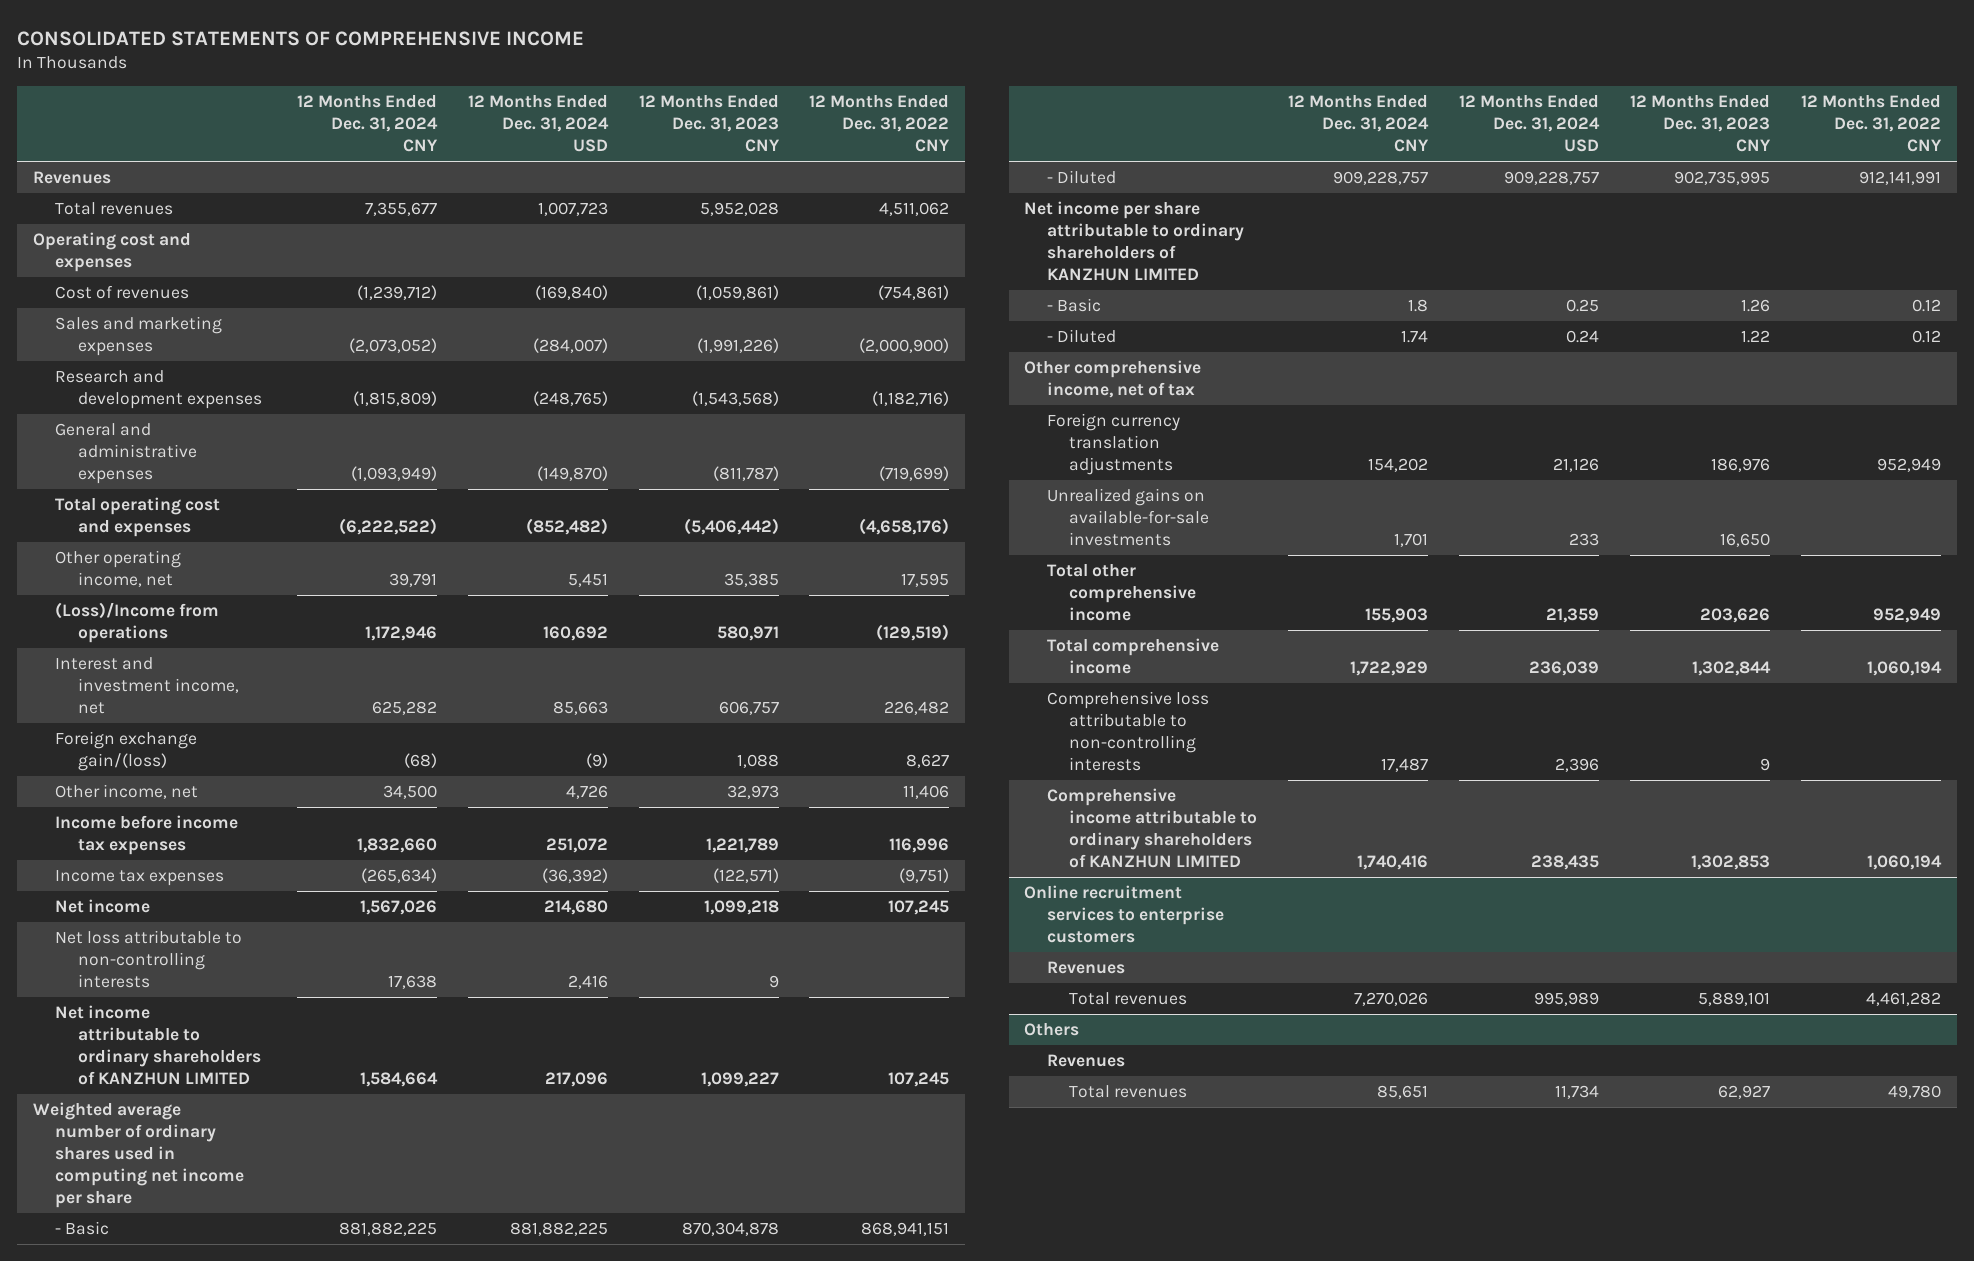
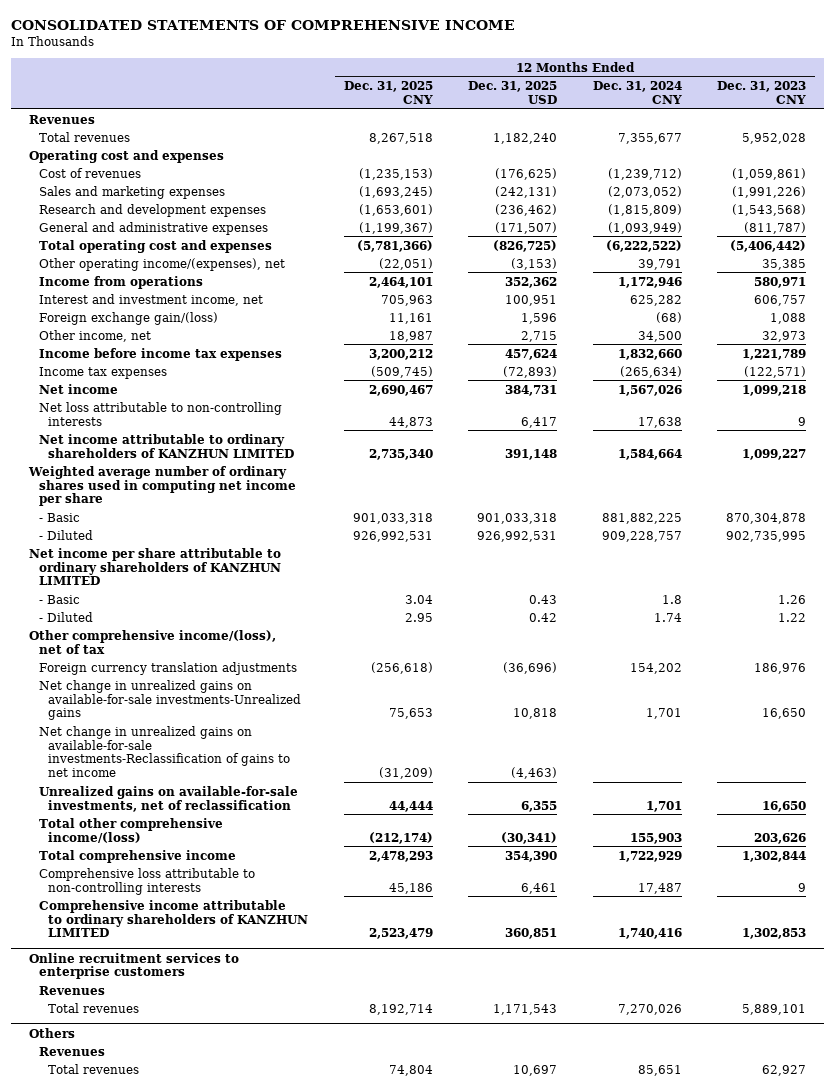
- | 12 Months Ended Dec. 31, 2024 CNY | 12 Months Ended Dec. 31, 2024 USD | 12 Months Ended Dec. 31, 2023 CNY | 12 Months Ended Dec. 31, 2022 CNY
+ | 12 Months Ended Dec. 31, 2025 CNY | 12 Months Ended Dec. 31, 2025 USD | 12 Months Ended Dec. 31, 2024 CNY | 12 Months Ended Dec. 31, 2023 CNY
- Other operating income, net | 39,791 | 5,451 | 35,385 | 17,595
- (Loss)/Income from operations | 1,172,946 | 160,692 | 580,971 | (129,519)
+ Other operating income/(expenses), net | (22,051) | (3,153) | 39,791 | 35,385
+ Income from operations | 2,464,101 | 352,362 | 1,172,946 | 580,971
- Other comprehensive income, net of tax
+ Other comprehensive income/(loss), net of tax
- Unrealized gains on available-for-sale investments | 1,701 | 233 | 16,650 |
- Total other comprehensive income | 155,903 | 21,359 | 203,626 | 952,949
+ Net change in unrealized gains on available-for-sale investments-Unrealized gains | 75,653 | 10,818 | 1,701 | 16,650
+ Net change in unrealized gains on available-for-sale investments-Reclassification of gains to net income | (31,209) | (4,463) | |
+ Unrealized gains on available-for-sale investments, net of reclassification | 44,444 | 6,355 | 1,701 | 16,650
+ Total other comprehensive income/(loss) | (212,174) | (30,341) | 155,903 | 203,626

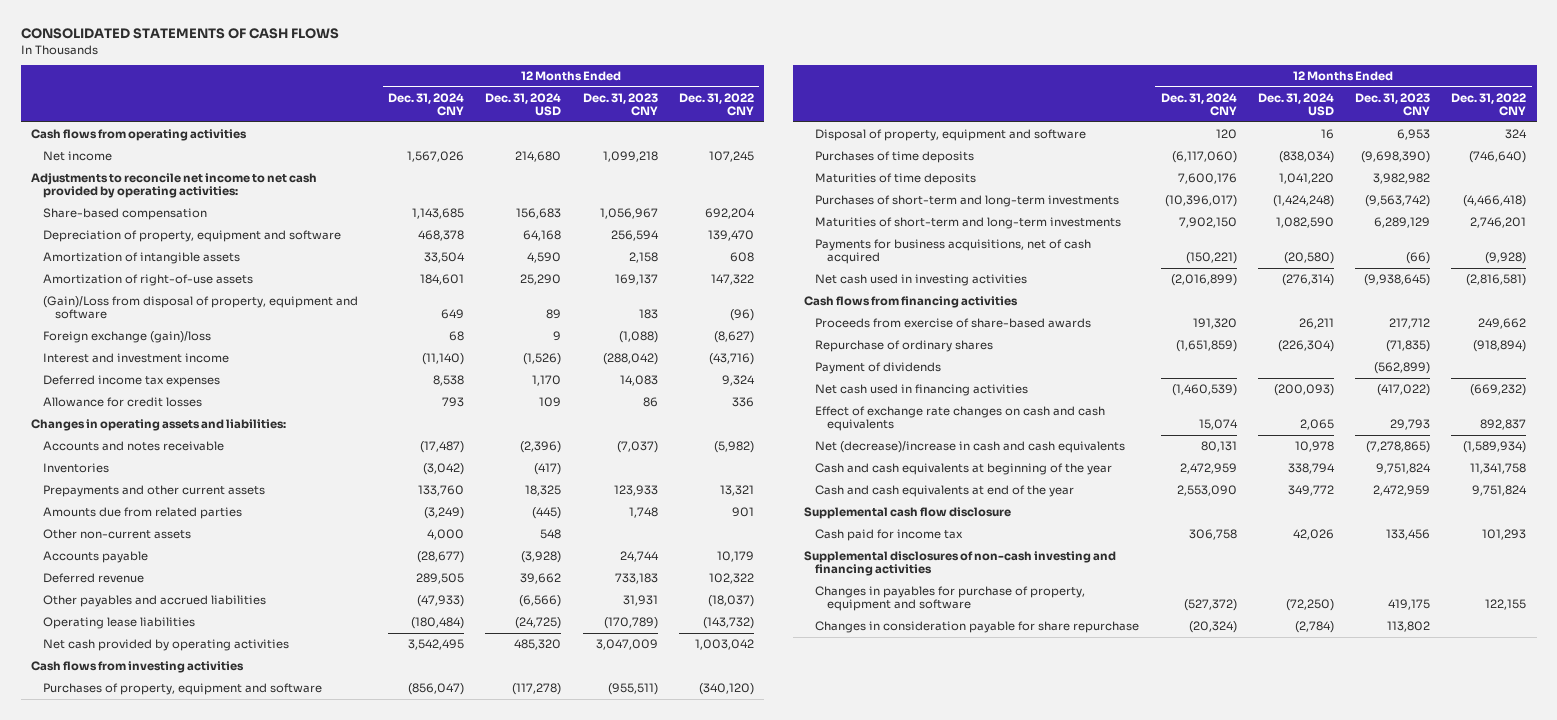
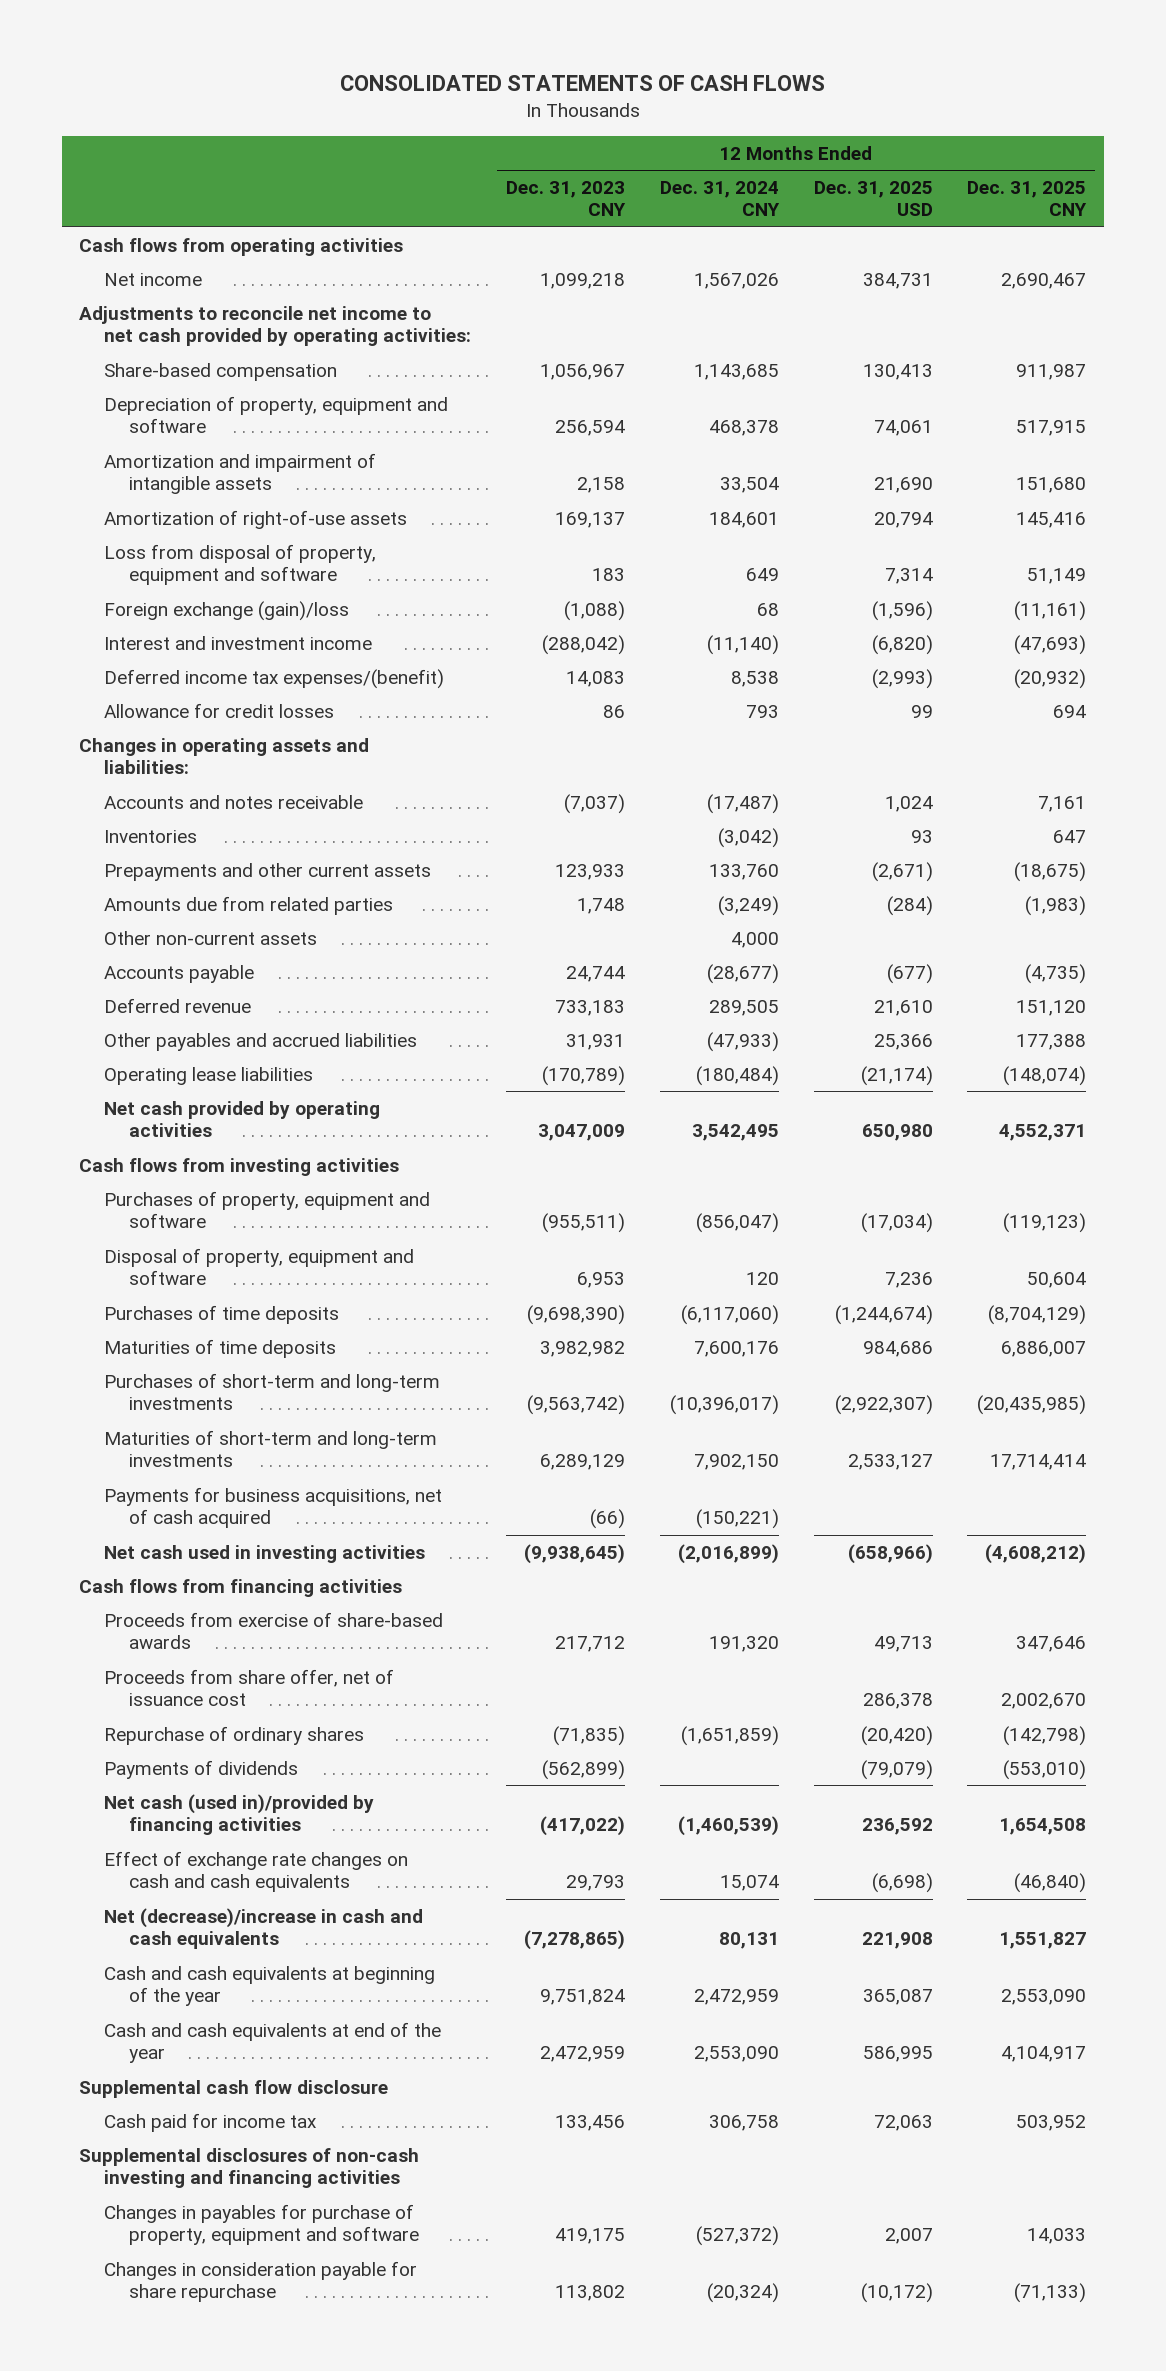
- | 12 Months Ended Dec. 31, 2024 CNY | 12 Months Ended Dec. 31, 2024 USD | 12 Months Ended Dec. 31, 2023 CNY | 12 Months Ended Dec. 31, 2022 CNY
+ | 12 Months Ended Dec. 31, 2023 CNY | 12 Months Ended Dec. 31, 2024 CNY | 12 Months Ended Dec. 31, 2025 USD | 12 Months Ended Dec. 31, 2025 CNY
- Amortization of intangible assets | 33,504 | 4,590 | 2,158 | 608
+ Amortization and impairment of intangible assets | 2,158 | 33,504 | 21,690 | 151,680
- (Gain)/Loss from disposal of property, equipment and software | 649 | 89 | 183 | (96)
+ Loss from disposal of property, equipment and software | 183 | 649 | 7,314 | 51,149
- Deferred income tax expenses | 8,538 | 1,170 | 14,083 | 9,324
+ Deferred income tax expenses/(benefit) | 14,083 | 8,538 | (2,993) | (20,932)
+ Proceeds from share offer, net of issuance cost | | | 286,378 | 2,002,670
- Payment of dividends | | | (562,899) |
- Net cash used in financing activities | (1,460,539) | (200,093) | (417,022) | (669,232)
+ Payments of dividends | (562,899) | | (79,079) | (553,010)
+ Net cash (used in)/provided by financing activities | (417,022) | (1,460,539) | 236,592 | 1,654,508

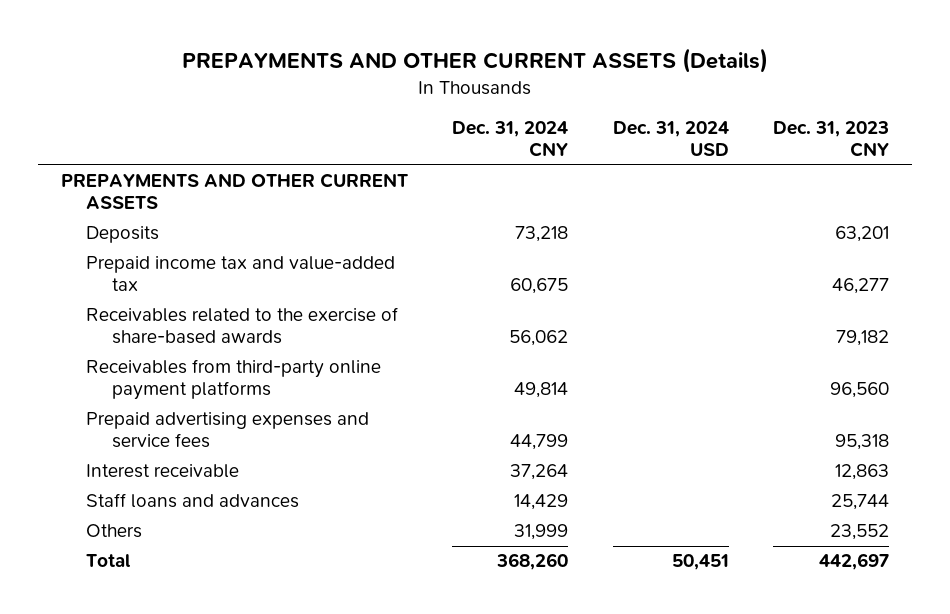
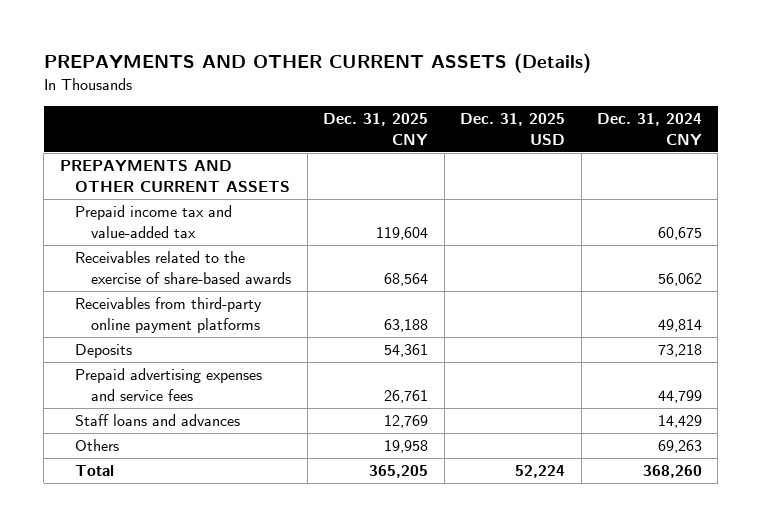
- | Dec. 31, 2024 CNY | Dec. 31, 2024 USD | Dec. 31, 2023 CNY
+ | Dec. 31, 2025 CNY | Dec. 31, 2025 USD | Dec. 31, 2024 CNY
moved down: Deposits | 54,361 | | 73,218
- Interest receivable | 37,264 | | 12,863
- Others | 31,999 | | 23,552
+ Others | 19,958 | | 69,263

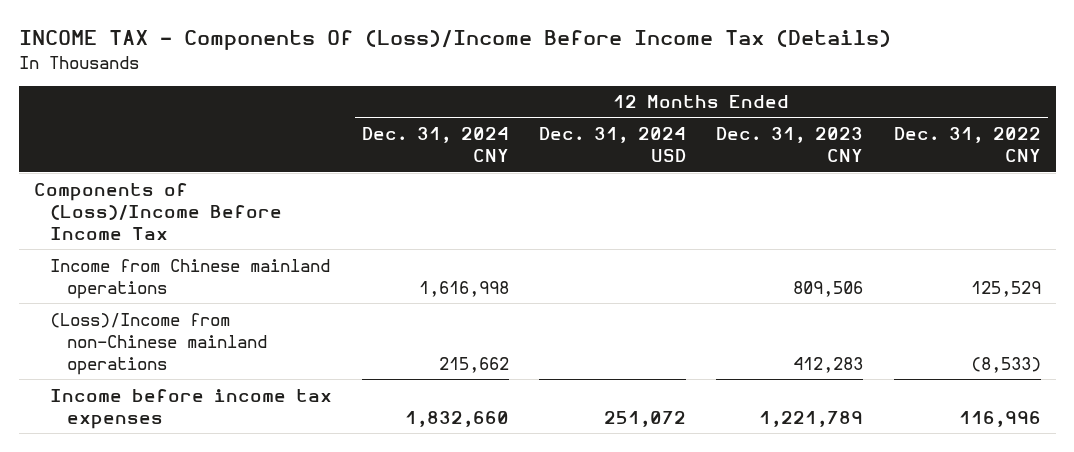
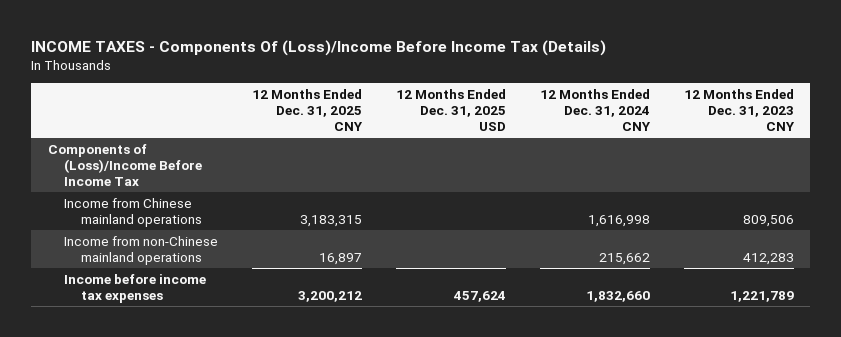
- INCOME TAX - Components Of (Loss)/Income Before Income Tax (Details)
+ INCOME TAXES - Components Of (Loss)/Income Before Income Tax (Details)
- | 12 Months Ended Dec. 31, 2024 CNY | 12 Months Ended Dec. 31, 2024 USD | 12 Months Ended Dec. 31, 2023 CNY | 12 Months Ended Dec. 31, 2022 CNY
+ | 12 Months Ended Dec. 31, 2025 CNY | 12 Months Ended Dec. 31, 2025 USD | 12 Months Ended Dec. 31, 2024 CNY | 12 Months Ended Dec. 31, 2023 CNY
- (Loss)/Income from non-Chinese mainland operations | 215,662 | | 412,283 | (8,533)
+ Income from non-Chinese mainland operations | 16,897 | | 215,662 | 412,283

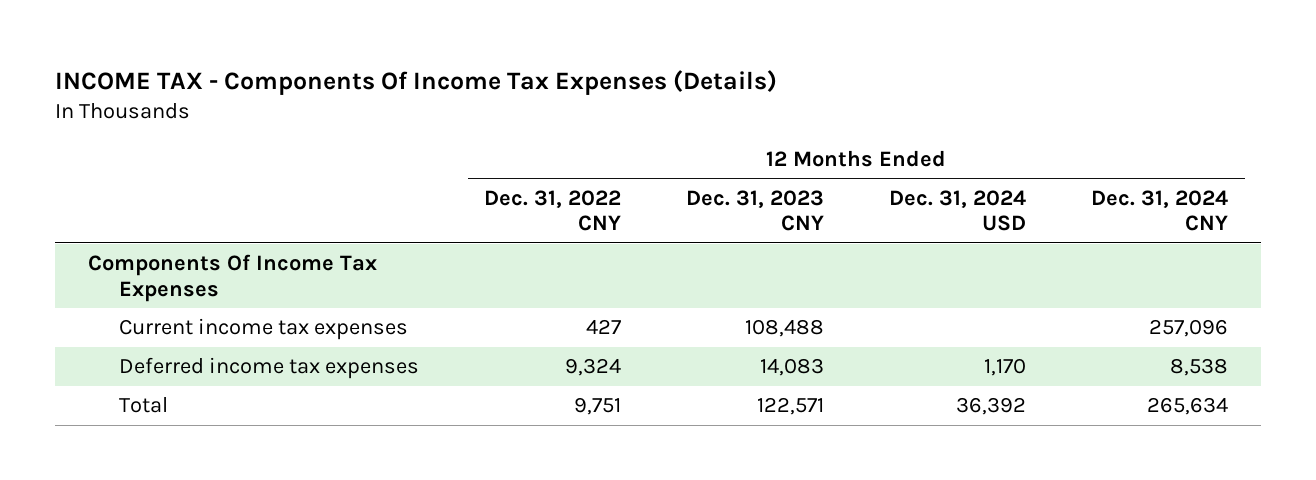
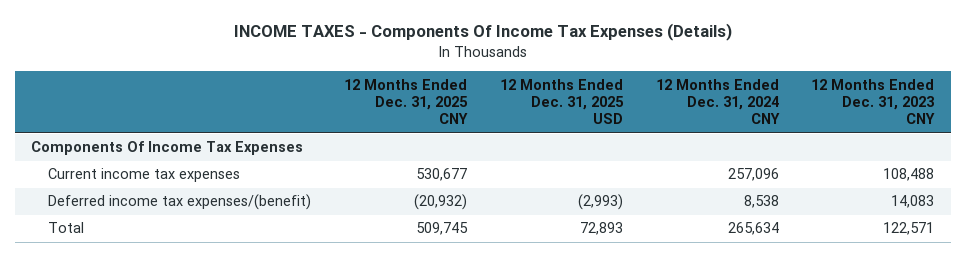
- INCOME TAX - Components Of Income Tax Expenses (Details)
+ INCOME TAXES - Components Of Income Tax Expenses (Details)
- | 12 Months Ended Dec. 31, 2022 CNY | 12 Months Ended Dec. 31, 2023 CNY | 12 Months Ended Dec. 31, 2024 USD | 12 Months Ended Dec. 31, 2024 CNY
+ | 12 Months Ended Dec. 31, 2025 CNY | 12 Months Ended Dec. 31, 2025 USD | 12 Months Ended Dec. 31, 2024 CNY | 12 Months Ended Dec. 31, 2023 CNY
- Deferred income tax expenses | 9,324 | 14,083 | 1,170 | 8,538
+ Deferred income tax expenses/(benefit) | (20,932) | (2,993) | 8,538 | 14,083

